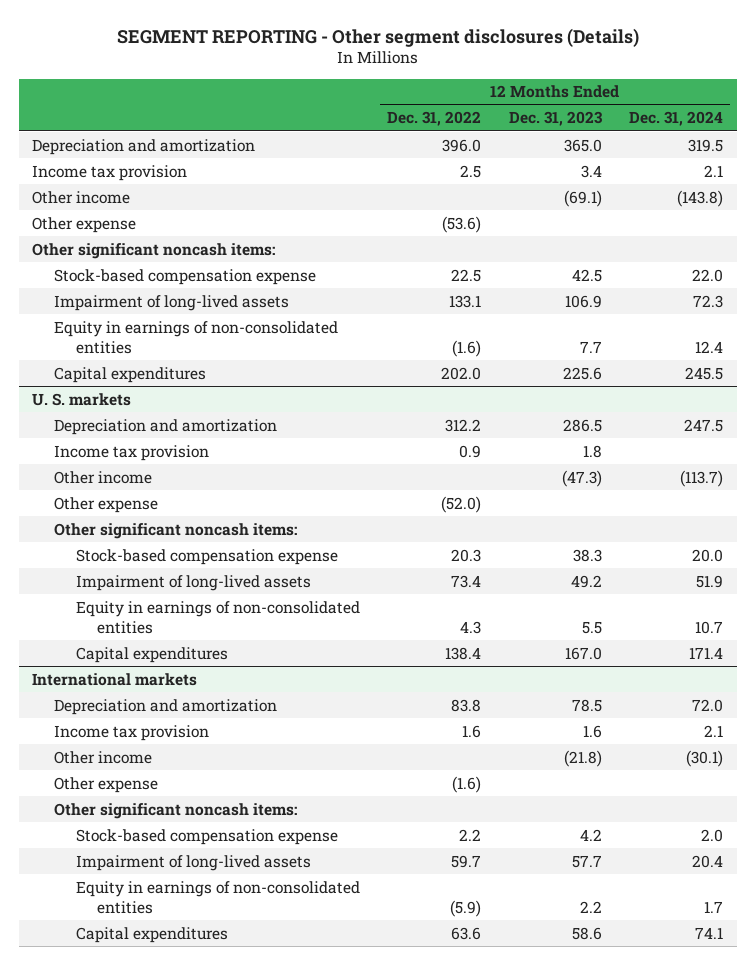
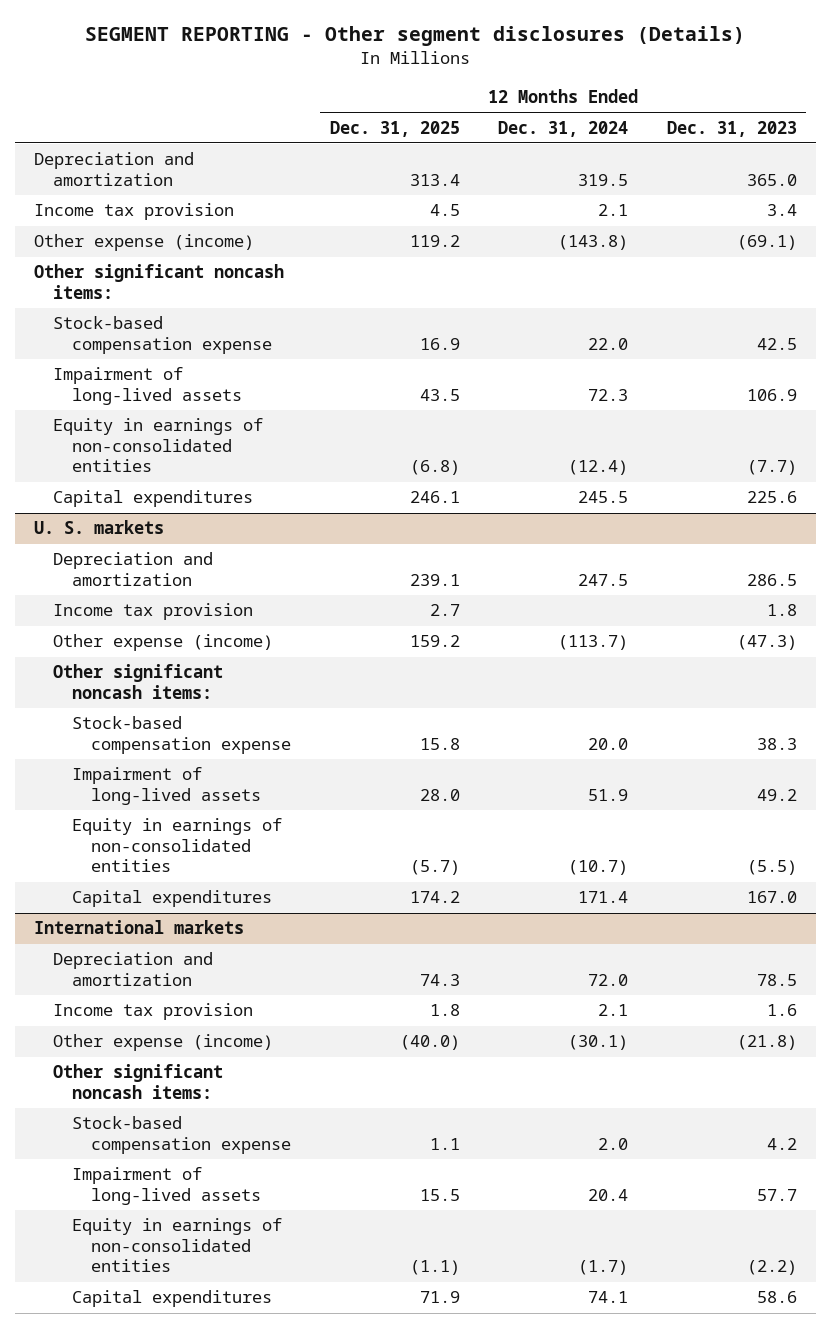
- | 12 Months Ended Dec. 31, 2022 | 12 Months Ended Dec. 31, 2023 | 12 Months Ended Dec. 31, 2024
+ | 12 Months Ended Dec. 31, 2025 | 12 Months Ended Dec. 31, 2024 | 12 Months Ended Dec. 31, 2023
- Other income | | (69.1) | (143.8)
- Other expense | (53.6) | |
+ Other expense (income) | 119.2 | (143.8) | (69.1)
- Equity in earnings of non-consolidated entities | (1.6) | 7.7 | 12.4
+ Equity in earnings of non-consolidated entities | (6.8) | (12.4) | (7.7)
@ U. S. markets
- Other income | | (47.3) | (113.7)
- Other expense | (52.0) | |
+ Other expense (income) | 159.2 | (113.7) | (47.3)
- Equity in earnings of non-consolidated entities | 4.3 | 5.5 | 10.7
+ Equity in earnings of non-consolidated entities | (5.7) | (10.7) | (5.5)
@ International markets
- Other income | | (21.8) | (30.1)
- Other expense | (1.6) | |
+ Other expense (income) | (40.0) | (30.1) | (21.8)
- Equity in earnings of non-consolidated entities | (5.9) | 2.2 | 1.7
+ Equity in earnings of non-consolidated entities | (1.1) | (1.7) | (2.2)

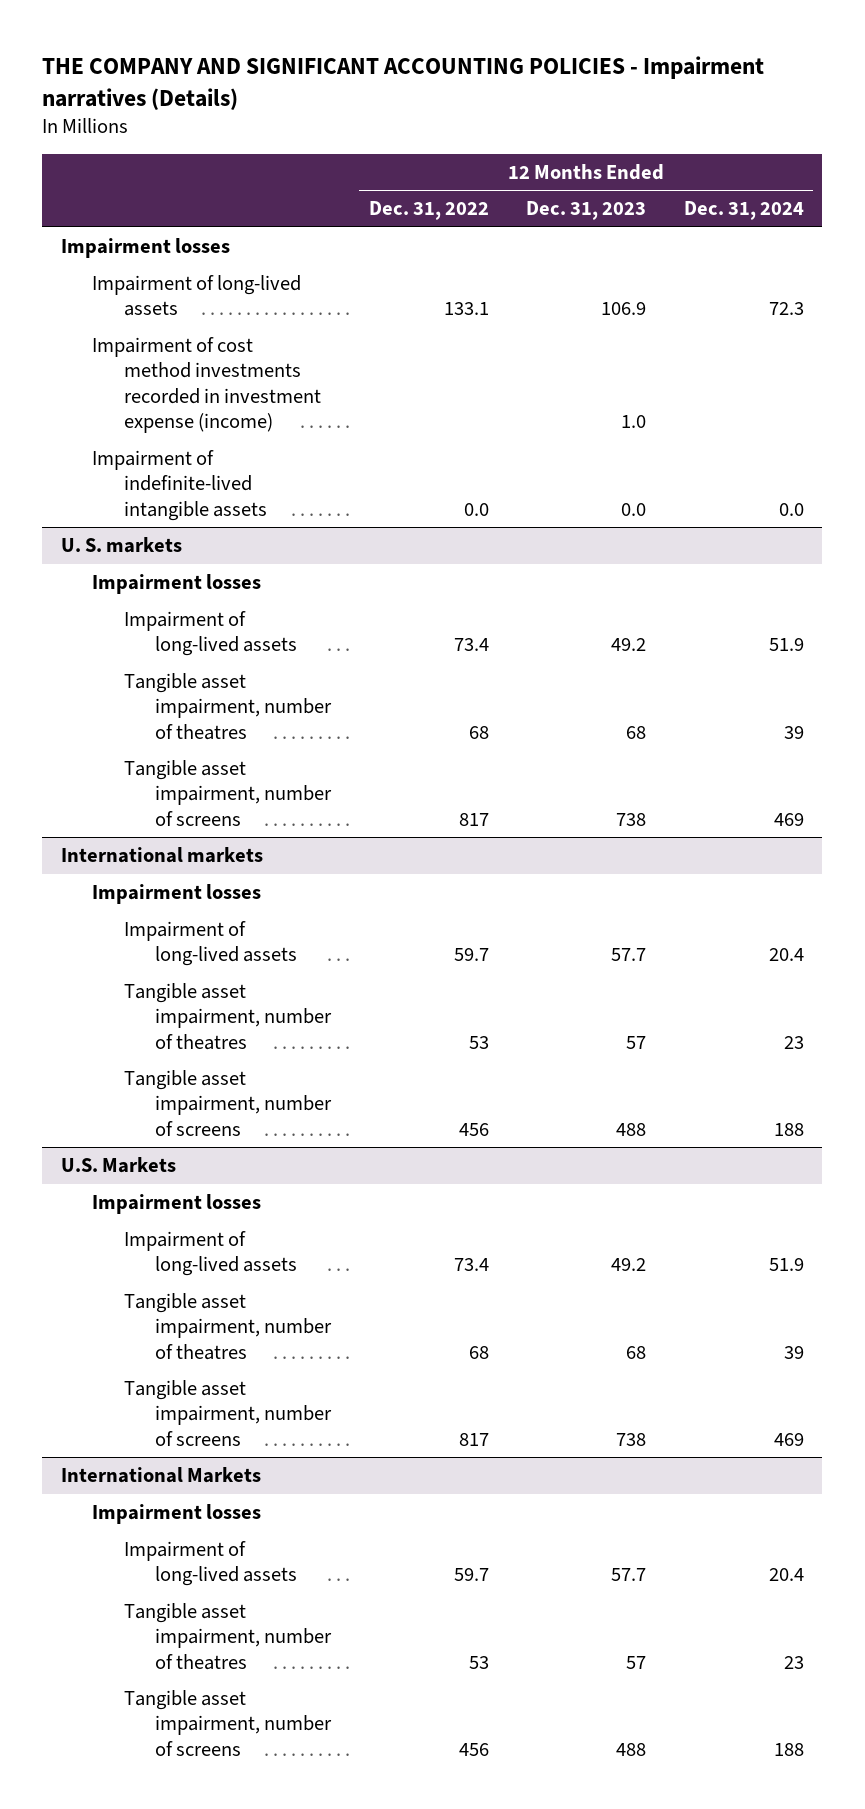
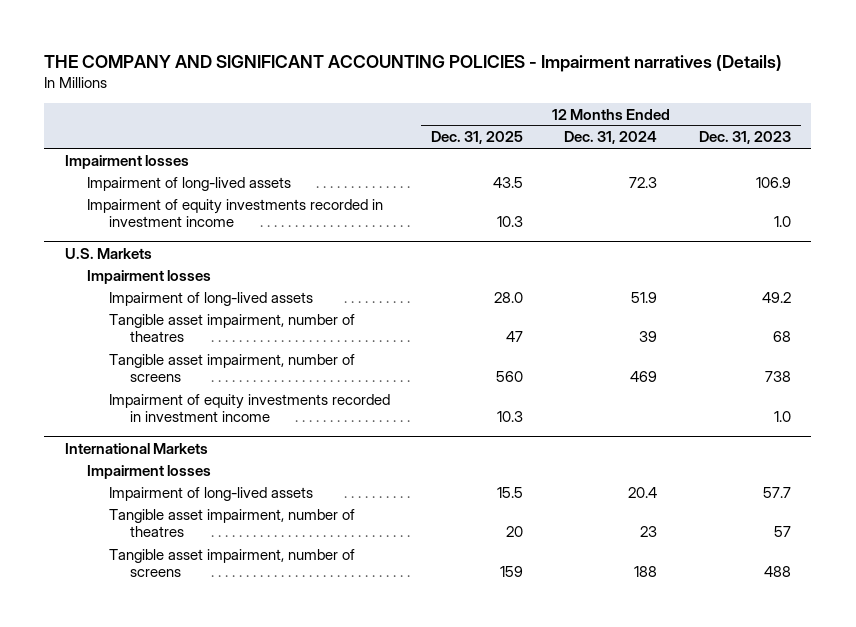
- | 12 Months Ended Dec. 31, 2022 | 12 Months Ended Dec. 31, 2023 | 12 Months Ended Dec. 31, 2024
+ | 12 Months Ended Dec. 31, 2025 | 12 Months Ended Dec. 31, 2024 | 12 Months Ended Dec. 31, 2023
- Impairment of cost method investments recorded in investment expense (income) | | 1.0 |
- Impairment of indefinite-lived intangible assets | 0.0 | 0.0 | 0.0
- U. S. markets
- Impairment losses
- Impairment of long-lived assets | 73.4 | 49.2 | 51.9
- Tangible asset impairment, number of theatres | 68 | 68 | 39
- Tangible asset impairment, number of screens | 817 | 738 | 469
- International markets
- Impairment losses
- Impairment of long-lived assets | 59.7 | 57.7 | 20.4
- Tangible asset impairment, number of theatres | 53 | 57 | 23
- Tangible asset impairment, number of screens | 456 | 488 | 188
+ Impairment of equity investments recorded in investment income | 10.3 | | 1.0
@ U.S. Markets
+ Impairment of equity investments recorded in investment income | 10.3 | | 1.0

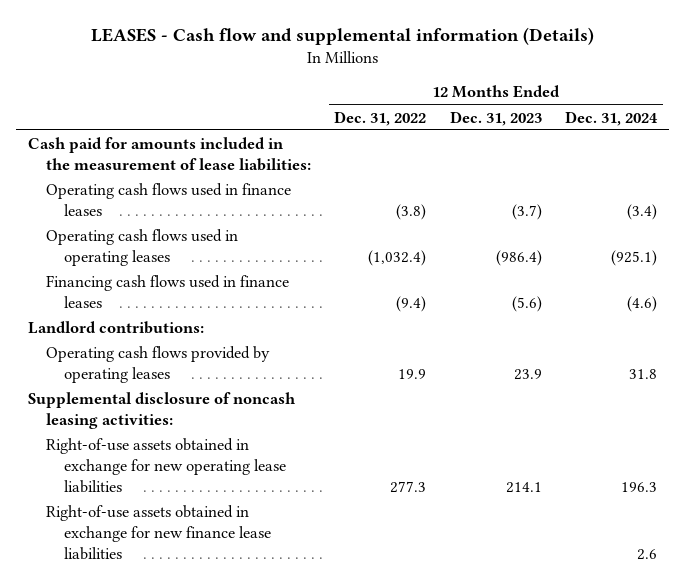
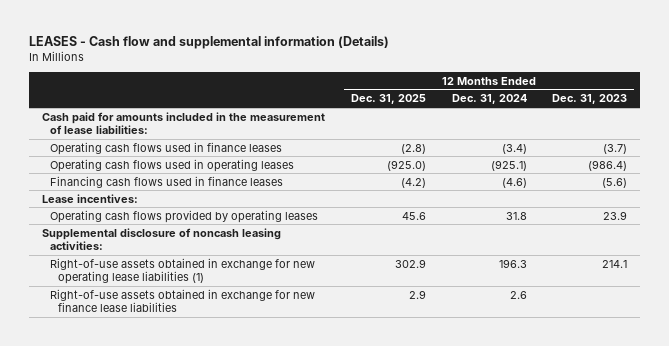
- | 12 Months Ended Dec. 31, 2022 | 12 Months Ended Dec. 31, 2023 | 12 Months Ended Dec. 31, 2024
+ | 12 Months Ended Dec. 31, 2025 | 12 Months Ended Dec. 31, 2024 | 12 Months Ended Dec. 31, 2023
- Landlord contributions:
+ Lease incentives:
- Right-of-use assets obtained in exchange for new operating lease liabilities | 277.3 | 214.1 | 196.3
+ Right-of-use assets obtained in exchange for new operating lease liabilities (1) | 302.9 | 196.3 | 214.1

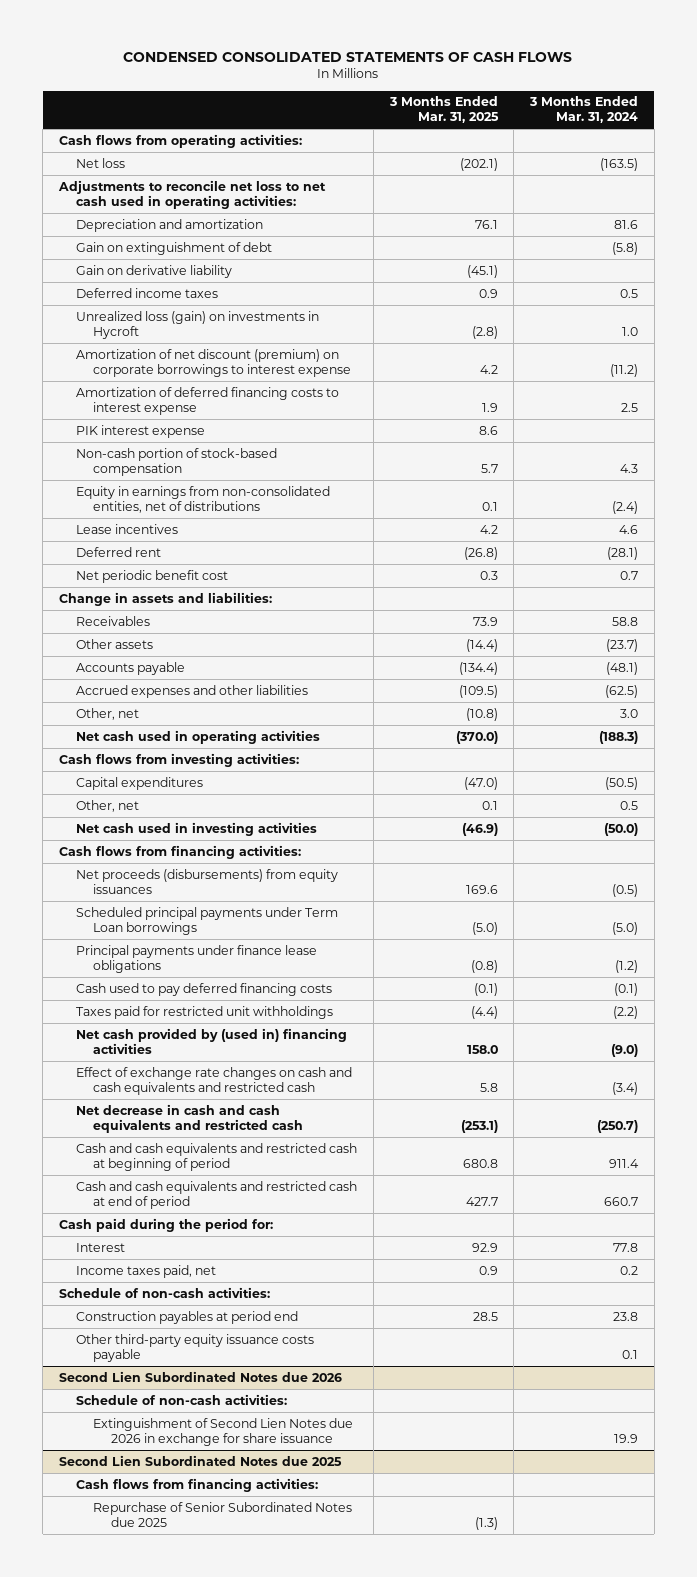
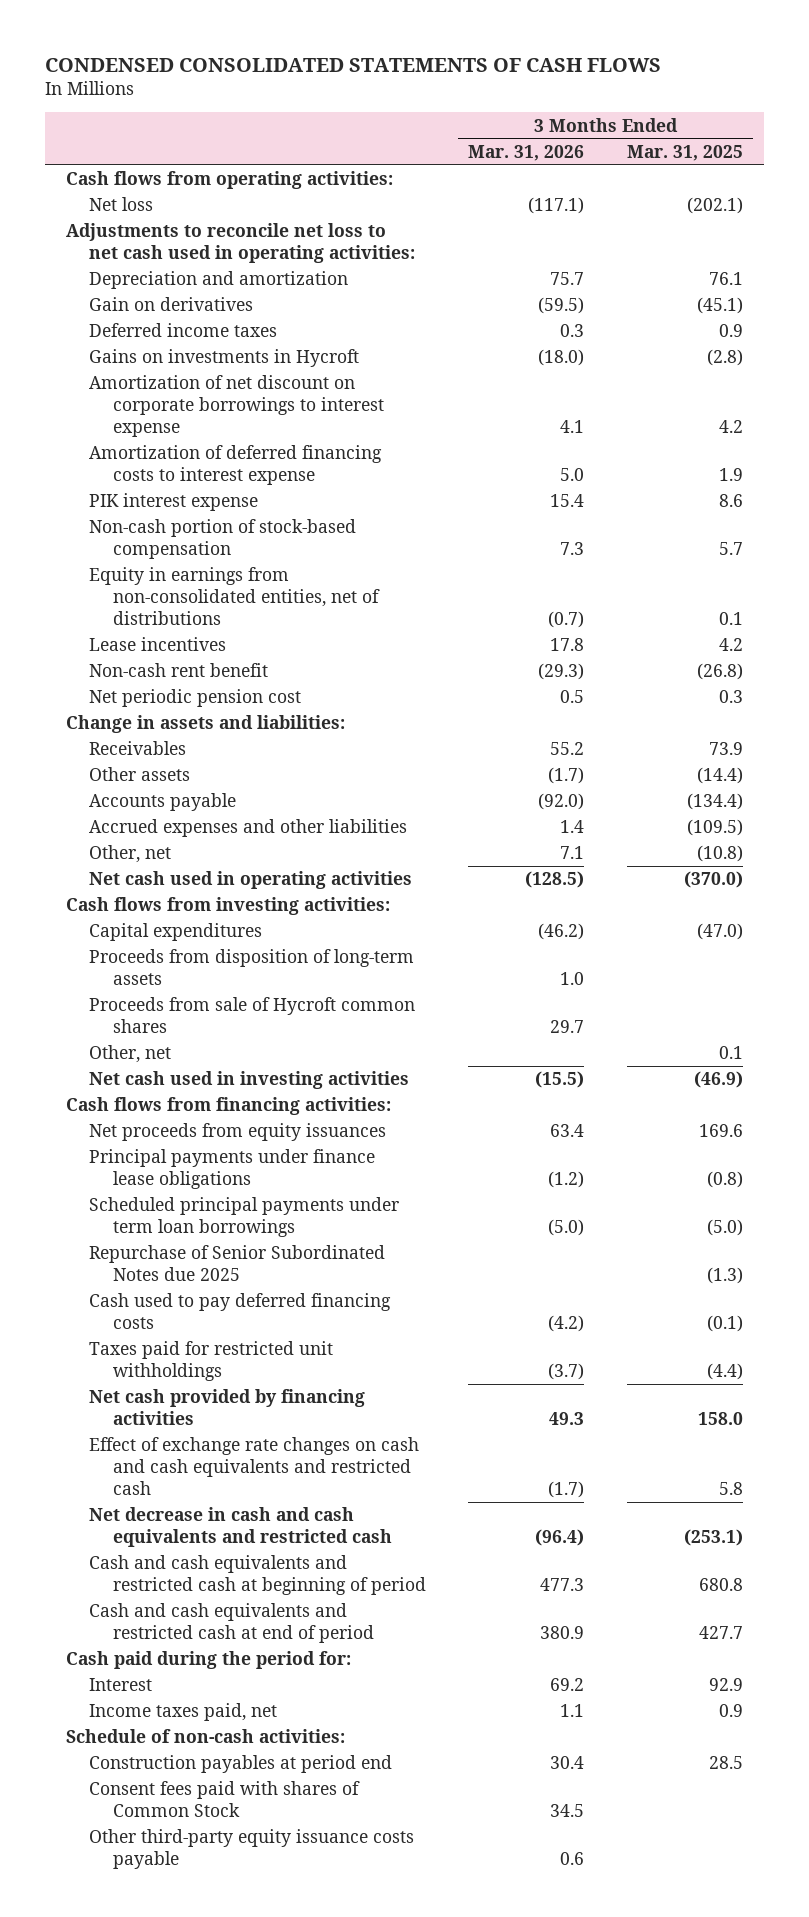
- | 3 Months Ended Mar. 31, 2025 | 3 Months Ended Mar. 31, 2024
+ | 3 Months Ended Mar. 31, 2026 | 3 Months Ended Mar. 31, 2025
- Gain on extinguishment of debt | | (5.8)
- Gain on derivative liability | (45.1) |
+ Gain on derivatives | (59.5) | (45.1)
- Unrealized loss (gain) on investments in Hycroft | (2.8) | 1.0
- Amortization of net discount (premium) on corporate borrowings to interest expense | 4.2 | (11.2)
+ Gains on investments in Hycroft | (18.0) | (2.8)
+ Amortization of net discount on corporate borrowings to interest expense | 4.1 | 4.2
- Deferred rent | (26.8) | (28.1)
- Net periodic benefit cost | 0.3 | 0.7
+ Non-cash rent benefit | (29.3) | (26.8)
+ Net periodic pension cost | 0.5 | 0.3
+ Proceeds from disposition of long-term assets | 1.0 |
+ Proceeds from sale of Hycroft common shares | 29.7 |
- Net proceeds (disbursements) from equity issuances | 169.6 | (0.5)
- Scheduled principal payments under Term Loan borrowings | (5.0) | (5.0)
+ Net proceeds from equity issuances | 63.4 | 169.6
+ Scheduled principal payments under term loan borrowings | (5.0) | (5.0)
+ Repurchase of Senior Subordinated Notes due 2025 | | (1.3)
- Net cash provided by (used in) financing activities | 158.0 | (9.0)
+ Net cash provided by financing activities | 49.3 | 158.0
+ Consent fees paid with shares of Common Stock | 34.5 |
- Second Lien Subordinated Notes due 2026
- Schedule of non-cash activities:
- Extinguishment of Second Lien Notes due 2026 in exchange for share issuance | | 19.9
- Second Lien Subordinated Notes due 2025
- Cash flows from financing activities:
- Repurchase of Senior Subordinated Notes due 2025 | (1.3) |

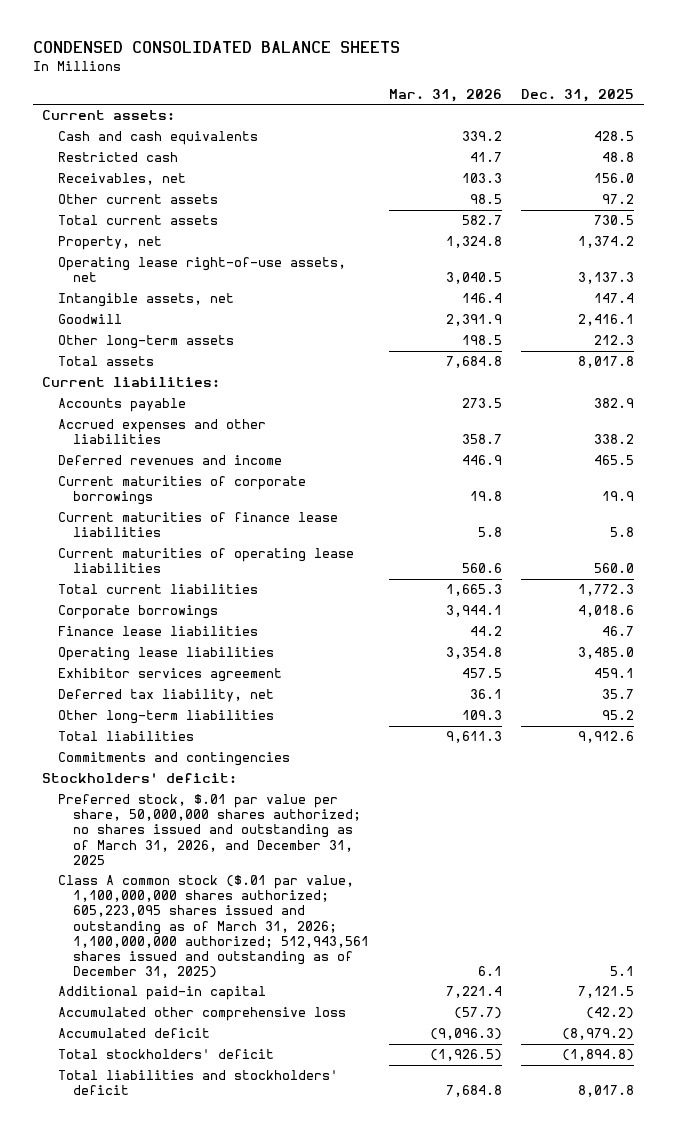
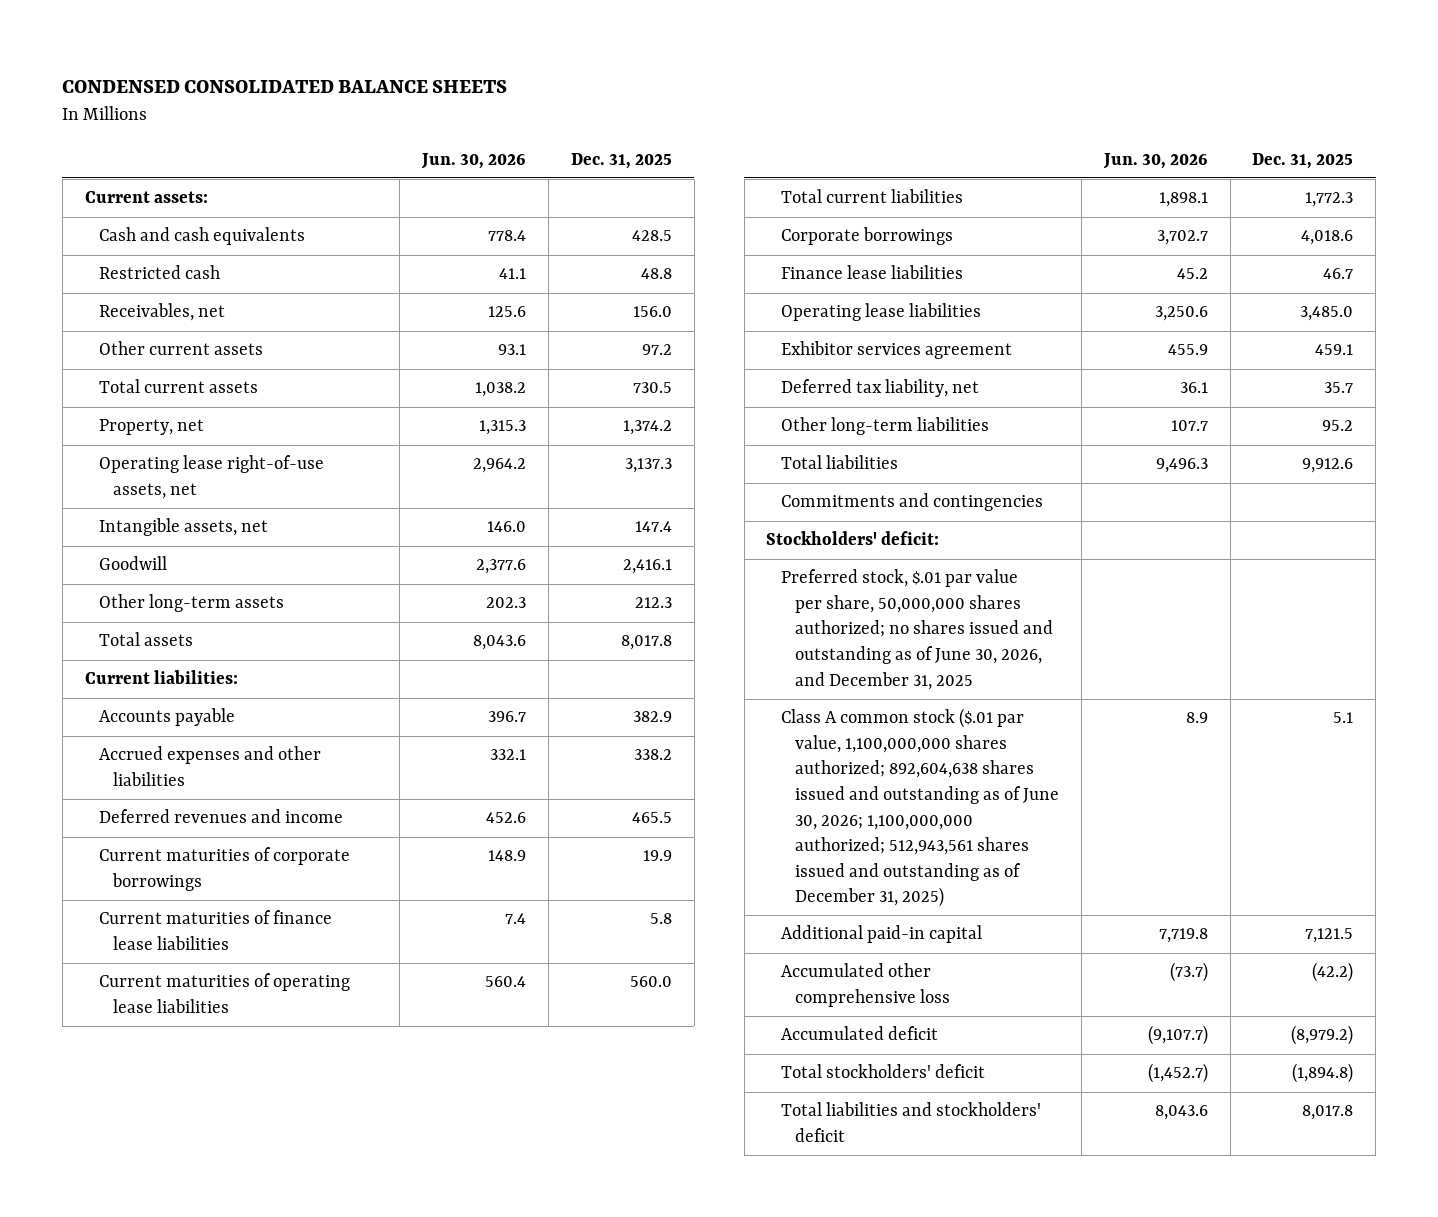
- | Mar. 31, 2026 | Dec. 31, 2025
+ | Jun. 30, 2026 | Dec. 31, 2025
- Preferred stock, $.01 par value per share, 50,000,000 shares authorized; no shares issued and outstanding as of March 31, 2026, and December 31, 2025
- Class A common stock ($.01 par value, 1,100,000,000 shares authorized; 605,223,095 shares issued and outstanding as of March 31, 2026; 1,100,000,000 authorized; 512,943,561 shares issued and outstanding as of December 31, 2025) | 6.1 | 5.1
+ Preferred stock, $.01 par value per share, 50,000,000 shares authorized; no shares issued and outstanding as of June 30, 2026, and December 31, 2025
+ Class A common stock ($.01 par value, 1,100,000,000 shares authorized; 892,604,638 shares issued and outstanding as of June 30, 2026; 1,100,000,000 authorized; 512,943,561 shares issued and outstanding as of December 31, 2025) | 8.9 | 5.1

